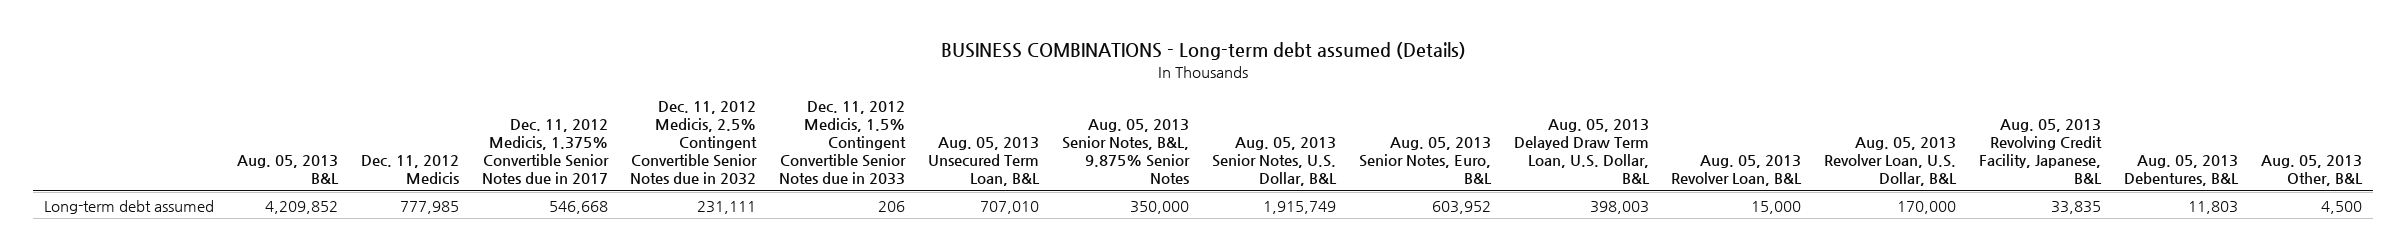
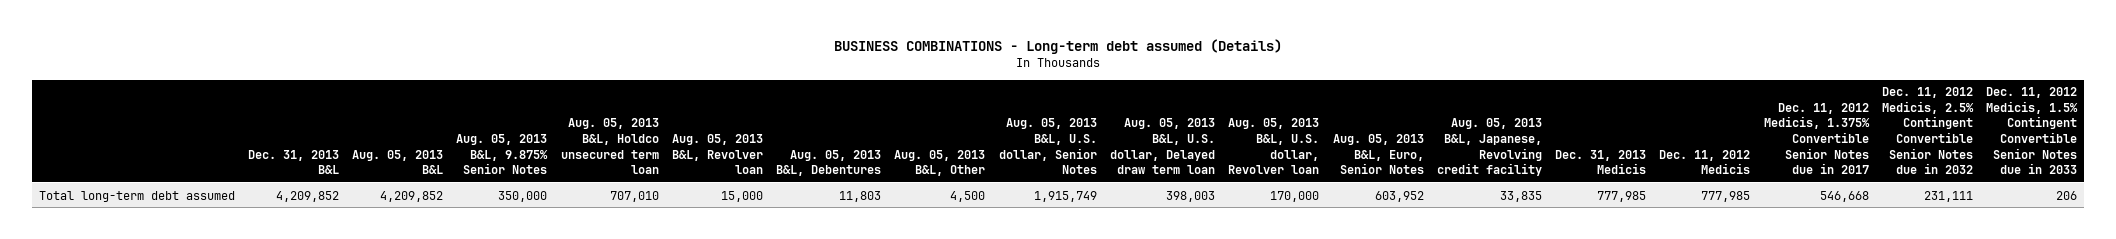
- | Aug. 05, 2013 B&L | Dec. 11, 2012 Medicis | Dec. 11, 2012 Medicis, 1.375% Convertible Senior Notes due in 2017 | Dec. 11, 2012 Medicis, 2.5% Contingent Convertible Senior Notes due in 2032 | Dec. 11, 2012 Medicis, 1.5% Contingent Convertible Senior Notes due in 2033 | Aug. 05, 2013 Unsecured Term Loan, B&L | Aug. 05, 2013 Senior Notes, B&L, 9.875% Senior Notes | Aug. 05, 2013 Senior Notes, U.S. Dollar, B&L | Aug. 05, 2013 Senior Notes, Euro, B&L | Aug. 05, 2013 Delayed Draw Term Loan, U.S. Dollar, B&L | Aug. 05, 2013 Revolver Loan, B&L | Aug. 05, 2013 Revolver Loan, U.S. Dollar, B&L | Aug. 05, 2013 Revolving Credit Facility, Japanese, B&L | Aug. 05, 2013 Debentures, B&L | Aug. 05, 2013 Other, B&L
+ | Dec. 31, 2013 B&L | Aug. 05, 2013 B&L | Aug. 05, 2013 B&L, 9.875% Senior Notes | Aug. 05, 2013 B&L, Holdco unsecured term loan | Aug. 05, 2013 B&L, Revolver loan | Aug. 05, 2013 B&L, Debentures | Aug. 05, 2013 B&L, Other | Aug. 05, 2013 B&L, U.S. dollar, Senior Notes | Aug. 05, 2013 B&L, U.S. dollar, Delayed draw term loan | Aug. 05, 2013 B&L, U.S. dollar, Revolver loan | Aug. 05, 2013 B&L, Euro, Senior Notes | Aug. 05, 2013 B&L, Japanese, Revolving credit facility | Dec. 31, 2013 Medicis | Dec. 11, 2012 Medicis | Dec. 11, 2012 Medicis, 1.375% Convertible Senior Notes due in 2017 | Dec. 11, 2012 Medicis, 2.5% Contingent Convertible Senior Notes due in 2032 | Dec. 11, 2012 Medicis, 1.5% Contingent Convertible Senior Notes due in 2033
- Long-term debt assumed | 4,209,852 | 777,985 | 546,668 | 231,111 | 206 | 707,010 | 350,000 | 1,915,749 | 603,952 | 398,003 | 15,000 | 170,000 | 33,835 | 11,803 | 4,500
+ Total long-term debt assumed | 4,209,852 | 4,209,852 | 350,000 | 707,010 | 15,000 | 11,803 | 4,500 | 1,915,749 | 398,003 | 170,000 | 603,952 | 33,835 | 777,985 | 777,985 | 546,668 | 231,111 | 206

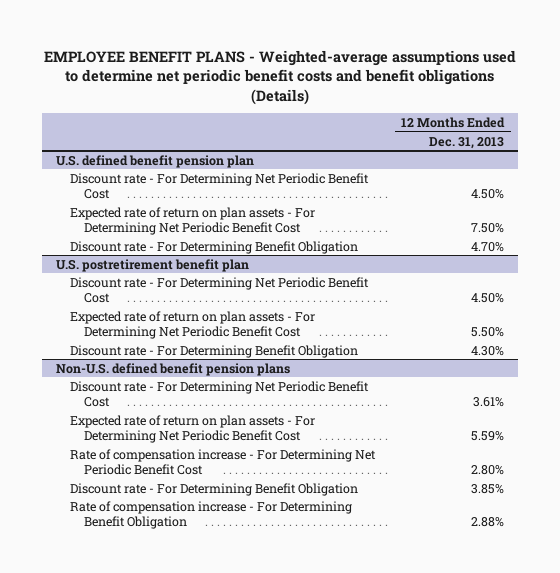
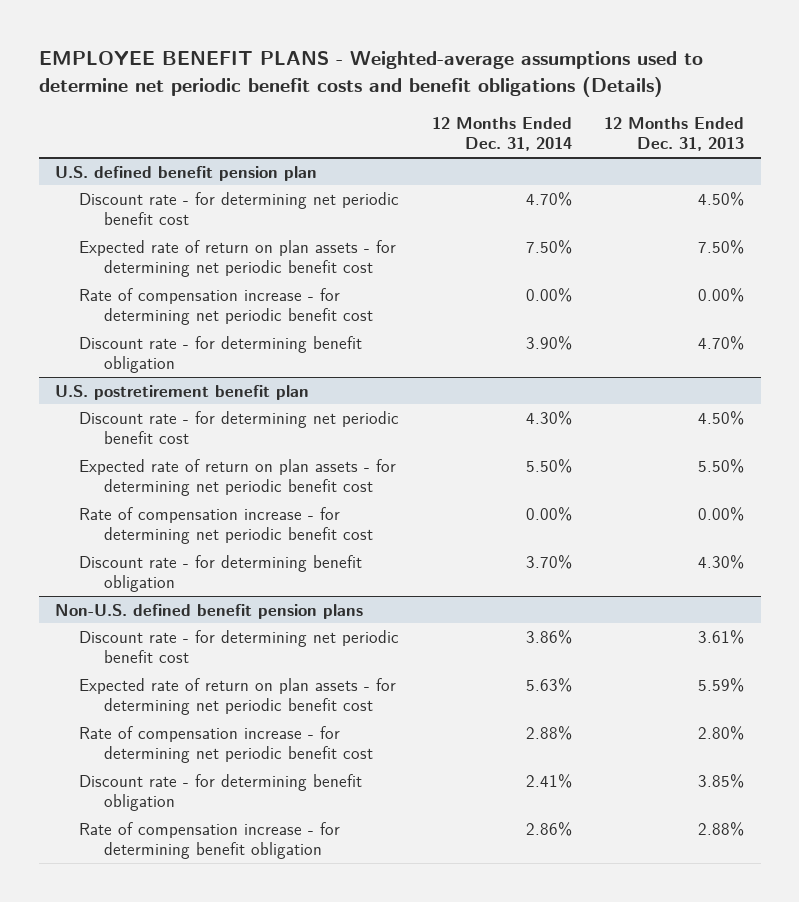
- | 12 Months Ended Dec. 31, 2013
+ | 12 Months Ended Dec. 31, 2014 | 12 Months Ended Dec. 31, 2013
@ U.S. defined benefit pension plan
- Discount rate - For Determining Net Periodic Benefit Cost | 4.50%
- Expected rate of return on plan assets - For Determining Net Periodic Benefit Cost | 7.50%
- Discount rate - For Determining Benefit Obligation | 4.70%
+ Discount rate - for determining net periodic benefit cost | 4.70% | 4.50%
+ Expected rate of return on plan assets - for determining net periodic benefit cost | 7.50% | 7.50%
+ Rate of compensation increase - for determining net periodic benefit cost | 0.00% | 0.00%
+ Discount rate - for determining benefit obligation | 3.90% | 4.70%
@ U.S. postretirement benefit plan
- Discount rate - For Determining Net Periodic Benefit Cost | 4.50%
- Expected rate of return on plan assets - For Determining Net Periodic Benefit Cost | 5.50%
- Discount rate - For Determining Benefit Obligation | 4.30%
+ Discount rate - for determining net periodic benefit cost | 4.30% | 4.50%
+ Expected rate of return on plan assets - for determining net periodic benefit cost | 5.50% | 5.50%
+ Rate of compensation increase - for determining net periodic benefit cost | 0.00% | 0.00%
+ Discount rate - for determining benefit obligation | 3.70% | 4.30%
@ Non-U.S. defined benefit pension plans
- Discount rate - For Determining Net Periodic Benefit Cost | 3.61%
- Expected rate of return on plan assets - For Determining Net Periodic Benefit Cost | 5.59%
- Rate of compensation increase - For Determining Net Periodic Benefit Cost | 2.80%
- Discount rate - For Determining Benefit Obligation | 3.85%
- Rate of compensation increase - For Determining Benefit Obligation | 2.88%
+ Discount rate - for determining net periodic benefit cost | 3.86% | 3.61%
+ Expected rate of return on plan assets - for determining net periodic benefit cost | 5.63% | 5.59%
+ Rate of compensation increase - for determining net periodic benefit cost | 2.88% | 2.80%
+ Discount rate - for determining benefit obligation | 2.41% | 3.85%
+ Rate of compensation increase - for determining benefit obligation | 2.86% | 2.88%

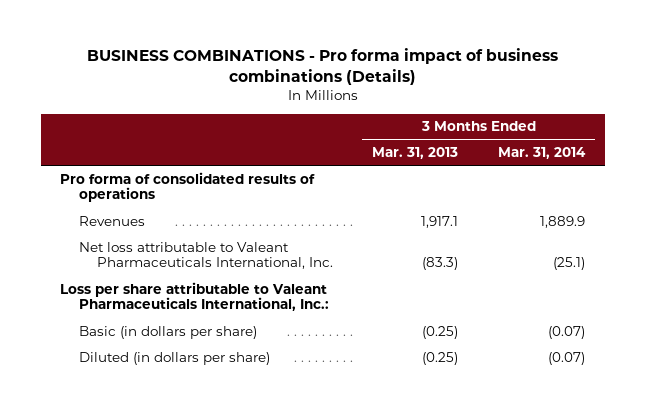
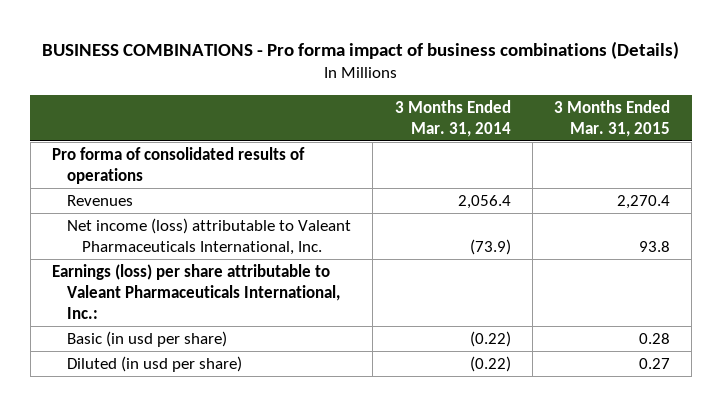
- | 3 Months Ended Mar. 31, 2013 | 3 Months Ended Mar. 31, 2014
+ | 3 Months Ended Mar. 31, 2014 | 3 Months Ended Mar. 31, 2015
- Revenues | 1,917.1 | 1,889.9
- Net loss attributable to Valeant Pharmaceuticals International, Inc. | (83.3) | (25.1)
- Loss per share attributable to Valeant Pharmaceuticals International, Inc.:
- Basic (in dollars per share) | (0.25) | (0.07)
- Diluted (in dollars per share) | (0.25) | (0.07)
+ Revenues | 2,056.4 | 2,270.4
+ Net income (loss) attributable to Valeant Pharmaceuticals International, Inc. | (73.9) | 93.8
+ Earnings (loss) per share attributable to Valeant Pharmaceuticals International, Inc.:
+ Basic (in usd per share) | (0.22) | 0.28
+ Diluted (in usd per share) | (0.22) | 0.27

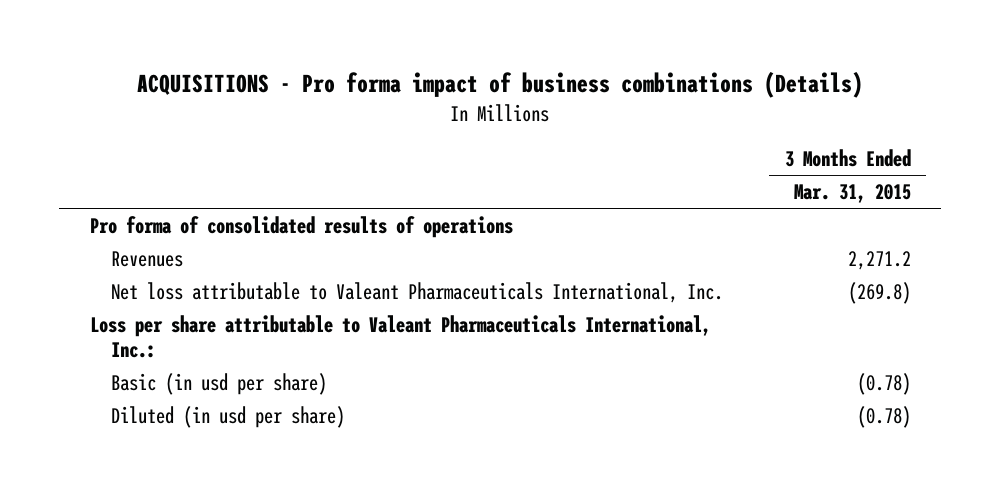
- BUSINESS COMBINATIONS - Pro forma impact of business combinations (Details)
+ ACQUISITIONS - Pro forma impact of business combinations (Details)
- | 3 Months Ended Mar. 31, 2014 | 3 Months Ended Mar. 31, 2015
+ | 3 Months Ended Mar. 31, 2015
- Revenues | 2,056.4 | 2,270.4
- Net income (loss) attributable to Valeant Pharmaceuticals International, Inc. | (73.9) | 93.8
- Earnings (loss) per share attributable to Valeant Pharmaceuticals International, Inc.:
- Basic (in usd per share) | (0.22) | 0.28
- Diluted (in usd per share) | (0.22) | 0.27
+ Revenues | 2,271.2
+ Net loss attributable to Valeant Pharmaceuticals International, Inc. | (269.8)
+ Loss per share attributable to Valeant Pharmaceuticals International, Inc.:
+ Basic (in usd per share) | (0.78)
+ Diluted (in usd per share) | (0.78)

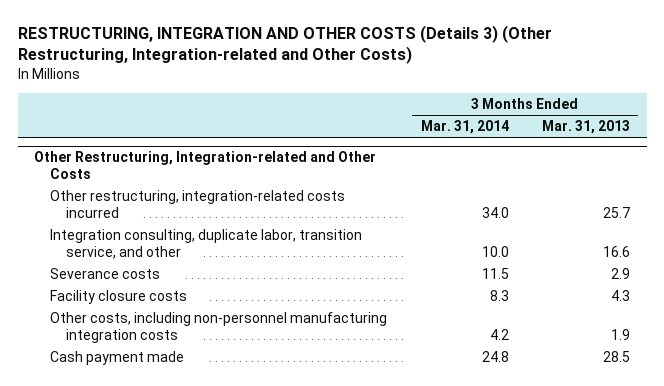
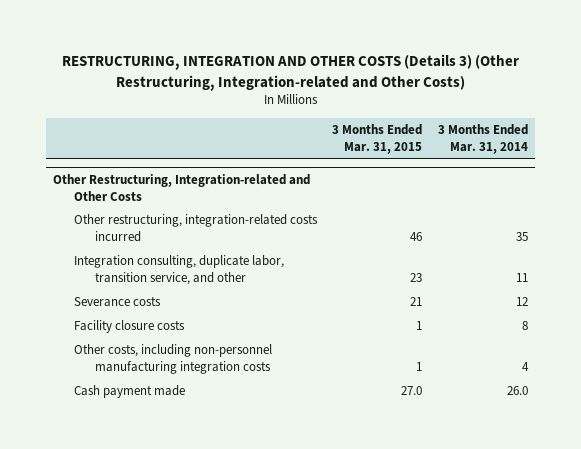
- | 3 Months Ended Mar. 31, 2014 | 3 Months Ended Mar. 31, 2013
+ | 3 Months Ended Mar. 31, 2015 | 3 Months Ended Mar. 31, 2014
@ Other Restructuring, Integration-related and Other Costs
- Other restructuring, integration-related costs incurred | 34.0 | 25.7
- Integration consulting, duplicate labor, transition service, and other | 10.0 | 16.6
- Severance costs | 11.5 | 2.9
- Facility closure costs | 8.3 | 4.3
- Other costs, including non-personnel manufacturing integration costs | 4.2 | 1.9
- Cash payment made | 24.8 | 28.5
+ Other restructuring, integration-related costs incurred | 46 | 35
+ Integration consulting, duplicate labor, transition service, and other | 23 | 11
+ Severance costs | 21 | 12
+ Facility closure costs | 1 | 8
+ Other costs, including non-personnel manufacturing integration costs | 1 | 4
+ Cash payment made | 27.0 | 26.0

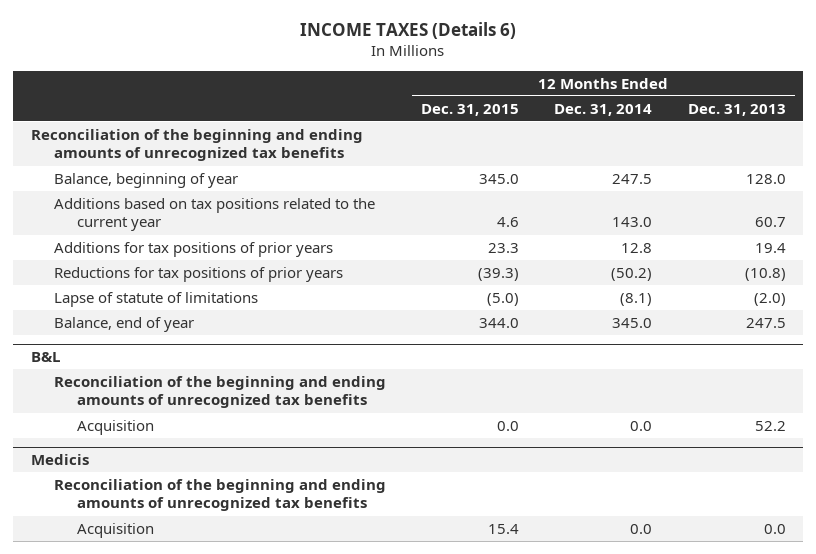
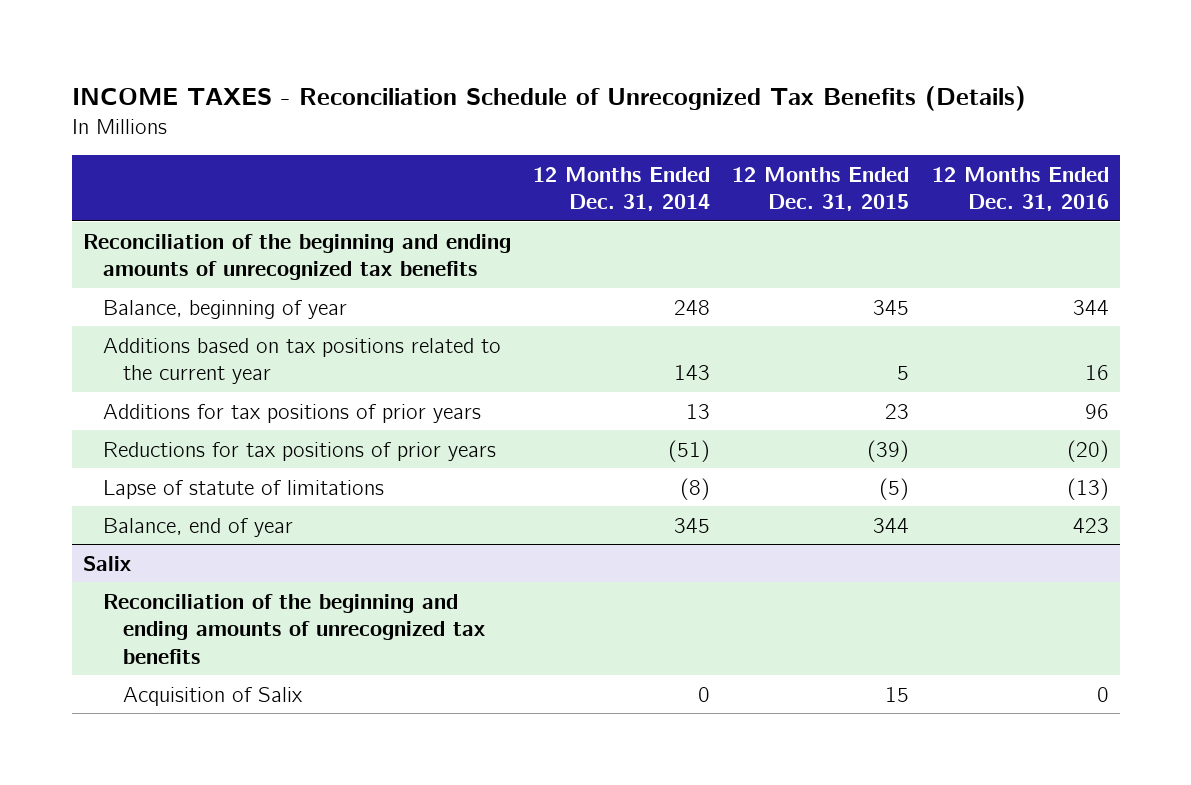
- INCOME TAXES (Details 6)
+ INCOME TAXES - Reconciliation Schedule of Unrecognized Tax Benefits (Details)
- | 12 Months Ended Dec. 31, 2015 | 12 Months Ended Dec. 31, 2014 | 12 Months Ended Dec. 31, 2013
+ | 12 Months Ended Dec. 31, 2014 | 12 Months Ended Dec. 31, 2015 | 12 Months Ended Dec. 31, 2016
- Balance, beginning of year | 345.0 | 247.5 | 128.0
- Additions based on tax positions related to the current year | 4.6 | 143.0 | 60.7
- Additions for tax positions of prior years | 23.3 | 12.8 | 19.4
- Reductions for tax positions of prior years | (39.3) | (50.2) | (10.8)
- Lapse of statute of limitations | (5.0) | (8.1) | (2.0)
- Balance, end of year | 344.0 | 345.0 | 247.5
- B&L
- Reconciliation of the beginning and ending amounts of unrecognized tax benefits
- Acquisition | 0.0 | 0.0 | 52.2
- Medicis
+ Balance, beginning of year | 248 | 345 | 344
+ Additions based on tax positions related to the current year | 143 | 5 | 16
+ Additions for tax positions of prior years | 13 | 23 | 96
+ Reductions for tax positions of prior years | (51) | (39) | (20)
+ Lapse of statute of limitations | (8) | (5) | (13)
+ Balance, end of year | 345 | 344 | 423
+ Salix
- Acquisition | 15.4 | 0.0 | 0.0
+ Acquisition of Salix | 0 | 15 | 0

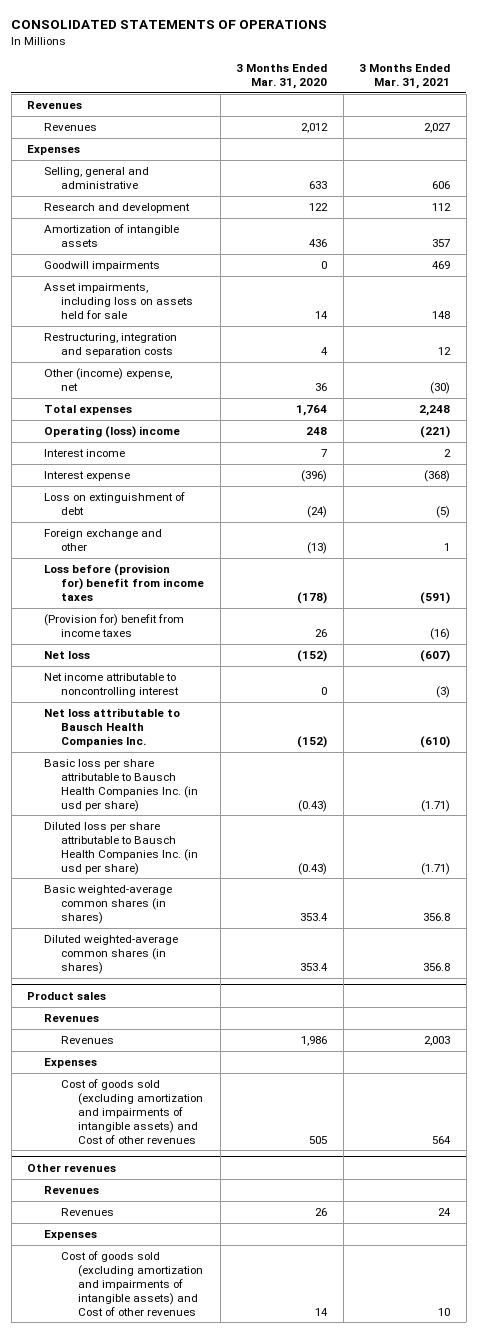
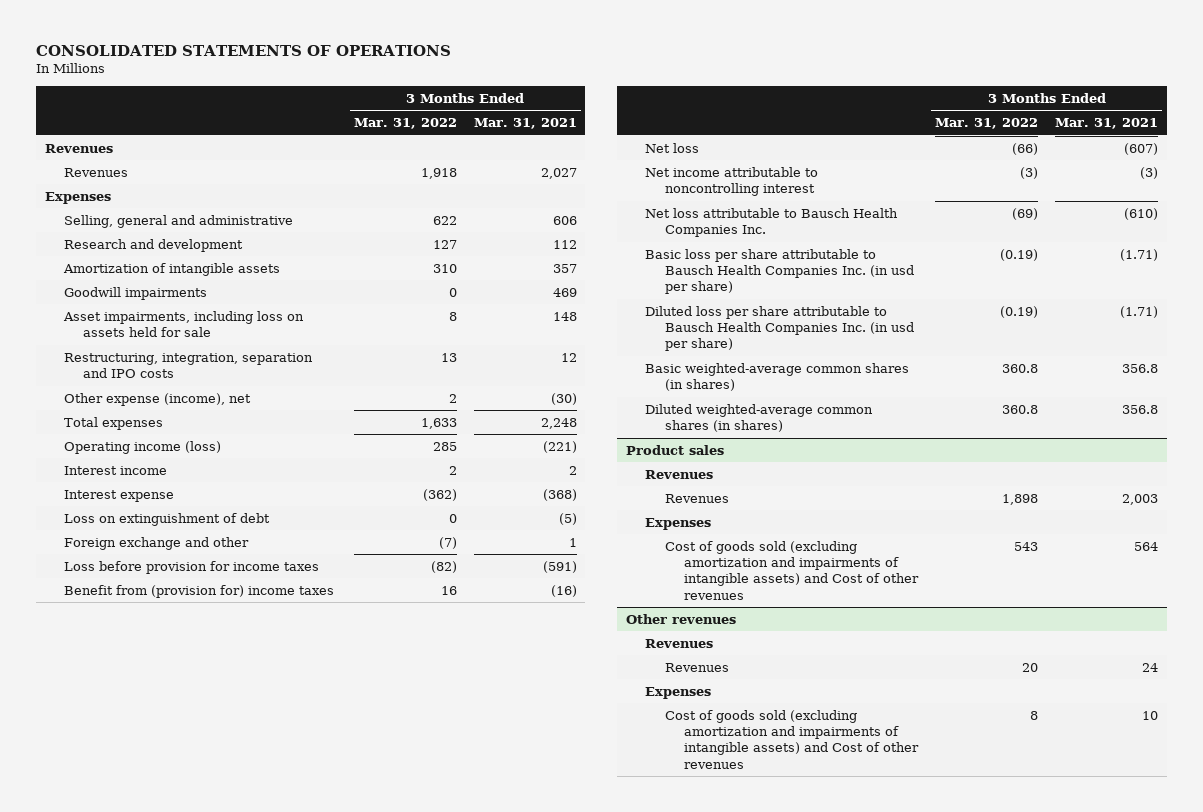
- | 3 Months Ended Mar. 31, 2020 | 3 Months Ended Mar. 31, 2021
+ | 3 Months Ended Mar. 31, 2022 | 3 Months Ended Mar. 31, 2021
- Restructuring, integration and separation costs | 4 | 12
- Other (income) expense, net | 36 | (30)
+ Restructuring, integration, separation and IPO costs | 13 | 12
+ Other expense (income), net | 2 | (30)
- Operating (loss) income | 248 | (221)
+ Operating income (loss) | 285 | (221)
- Loss before (provision for) benefit from income taxes | (178) | (591)
- (Provision for) benefit from income taxes | 26 | (16)
+ Loss before provision for income taxes | (82) | (591)
+ Benefit from (provision for) income taxes | 16 | (16)

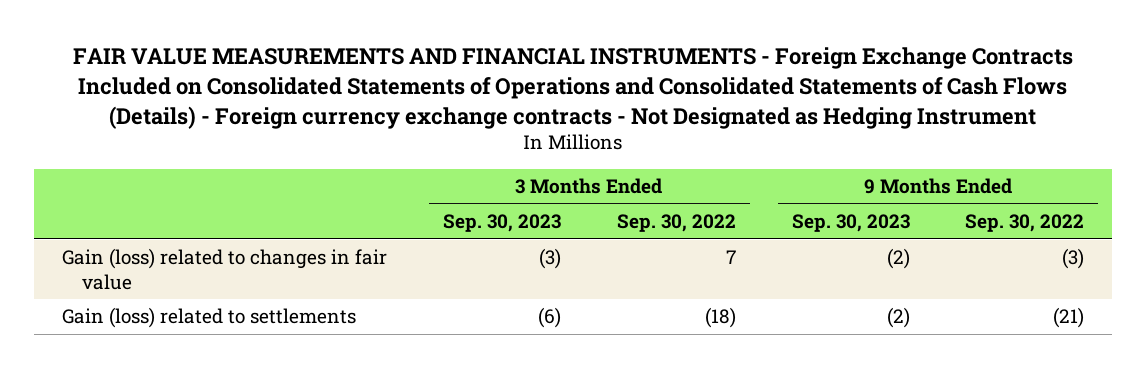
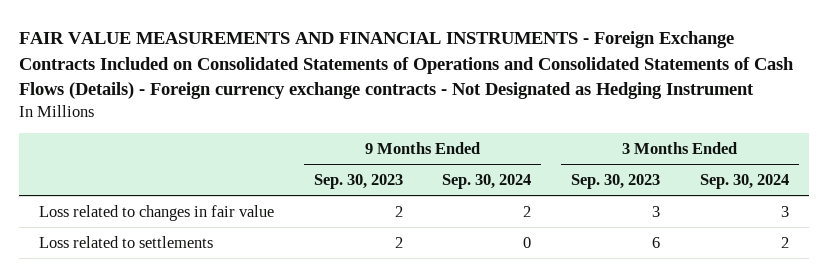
- | 3 Months Ended Sep. 30, 2023 | 3 Months Ended Sep. 30, 2022 | 9 Months Ended Sep. 30, 2023 | 9 Months Ended Sep. 30, 2022
+ | 9 Months Ended Sep. 30, 2023 | 9 Months Ended Sep. 30, 2024 | 3 Months Ended Sep. 30, 2023 | 3 Months Ended Sep. 30, 2024
- Gain (loss) related to changes in fair value | (3) | 7 | (2) | (3)
- Gain (loss) related to settlements | (6) | (18) | (2) | (21)
+ Loss related to changes in fair value | 2 | 2 | 3 | 3
+ Loss related to settlements | 2 | 0 | 6 | 2

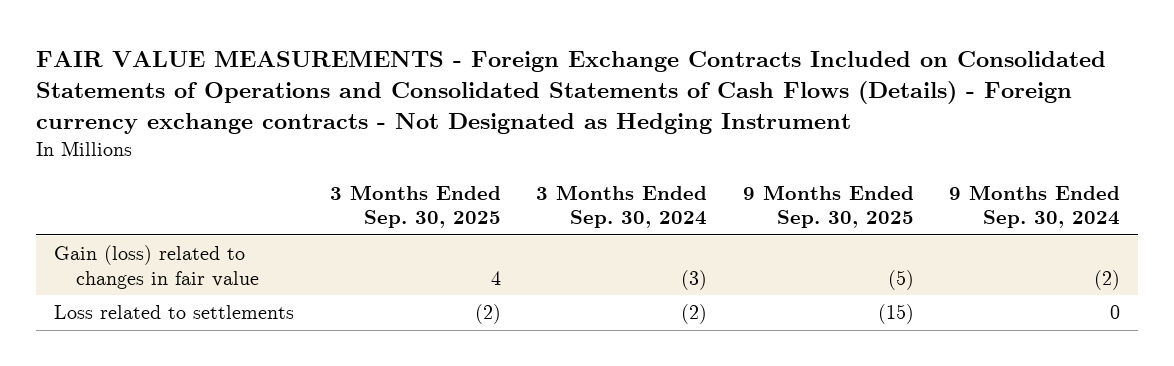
- FAIR VALUE MEASUREMENTS AND FINANCIAL INSTRUMENTS - Foreign Exchange Contracts Included on Consolidated Statements of Operations and Consolidated Statements of Cash Flows (Details) - Foreign currency exchange contracts - Not Designated as Hedging Instrument
+ FAIR VALUE MEASUREMENTS - Foreign Exchange Contracts Included on Consolidated Statements of Operations and Consolidated Statements of Cash Flows (Details) - Foreign currency exchange contracts - Not Designated as Hedging Instrument
- | 9 Months Ended Sep. 30, 2023 | 9 Months Ended Sep. 30, 2024 | 3 Months Ended Sep. 30, 2023 | 3 Months Ended Sep. 30, 2024
+ | 3 Months Ended Sep. 30, 2025 | 3 Months Ended Sep. 30, 2024 | 9 Months Ended Sep. 30, 2025 | 9 Months Ended Sep. 30, 2024
- Loss related to changes in fair value | 2 | 2 | 3 | 3
- Loss related to settlements | 2 | 0 | 6 | 2
+ Gain (loss) related to changes in fair value | 4 | (3) | (5) | (2)
+ Loss related to settlements | (2) | (2) | (15) | 0

